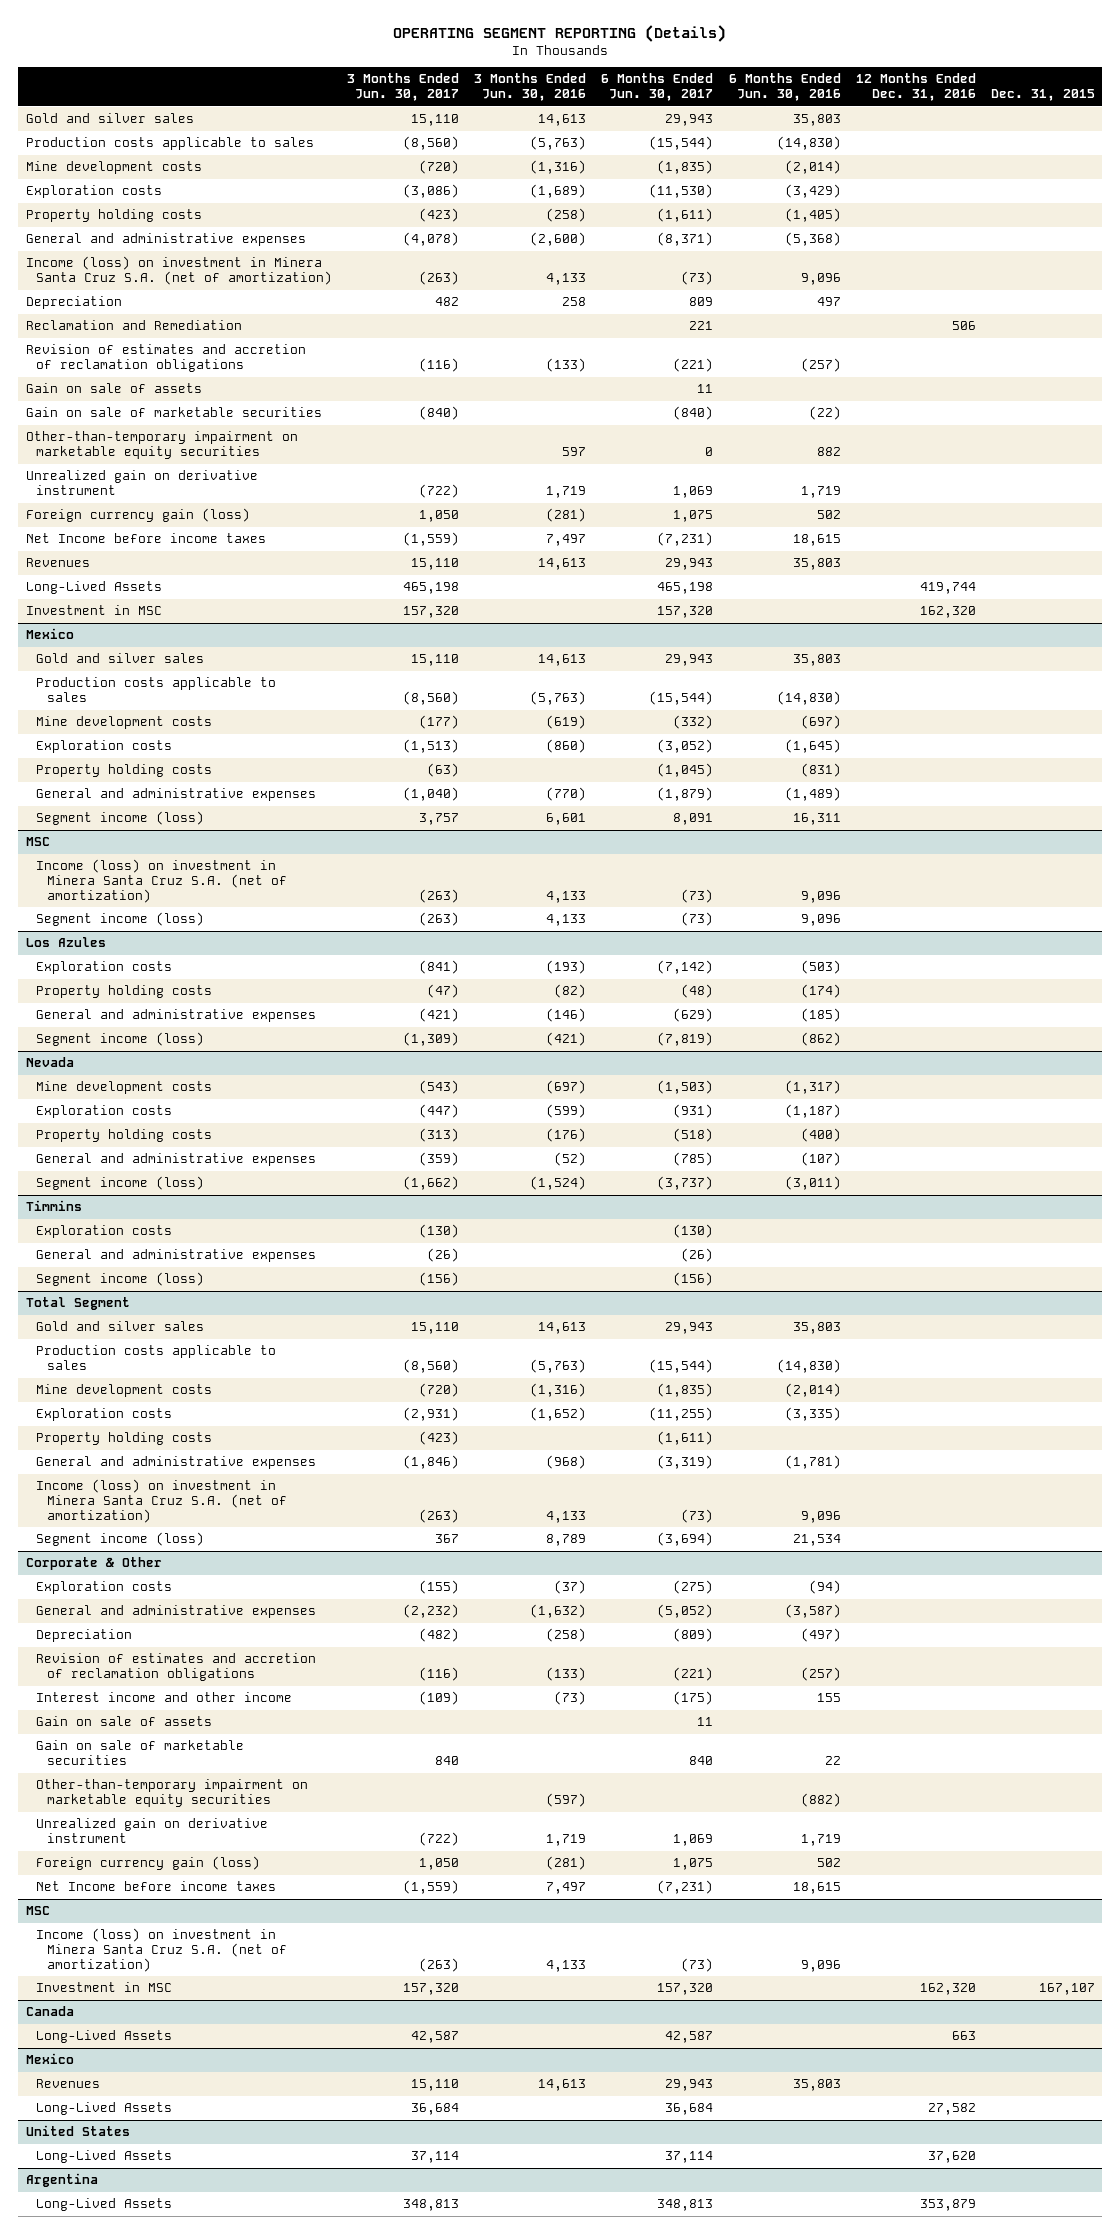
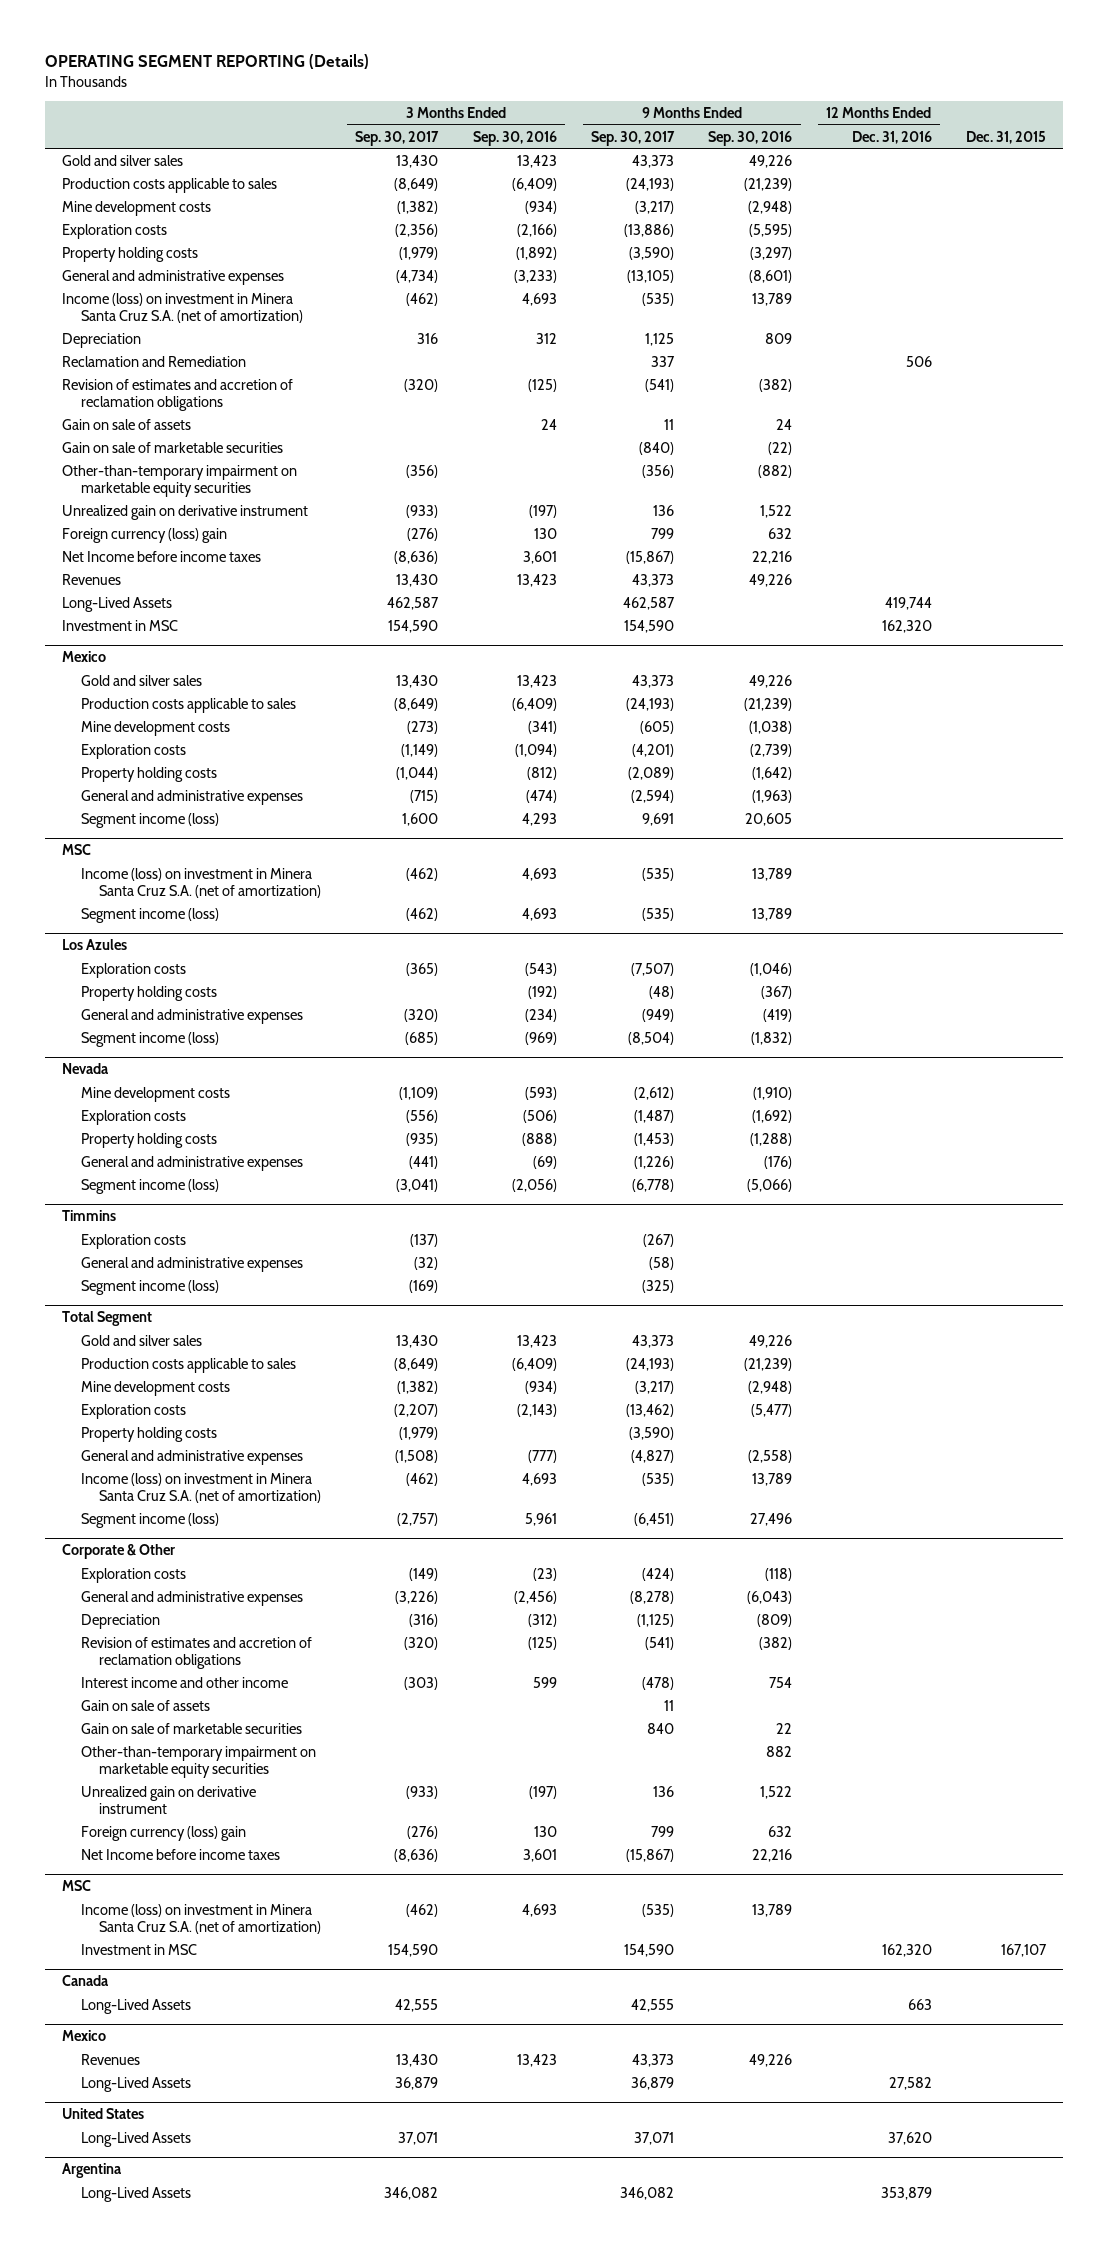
- | 3 Months Ended Jun. 30, 2017 | 3 Months Ended Jun. 30, 2016 | 6 Months Ended Jun. 30, 2017 | 6 Months Ended Jun. 30, 2016 | 12 Months Ended Dec. 31, 2016 | Dec. 31, 2015
+ | 3 Months Ended Sep. 30, 2017 | 3 Months Ended Sep. 30, 2016 | 9 Months Ended Sep. 30, 2017 | 9 Months Ended Sep. 30, 2016 | 12 Months Ended Dec. 31, 2016 | Dec. 31, 2015
- Foreign currency gain (loss) | 1,050 | (281) | 1,075 | 502 | |
+ Foreign currency (loss) gain | (276) | 130 | 799 | 632 | |
@ Corporate & Other
- Foreign currency gain (loss) | 1,050 | (281) | 1,075 | 502 | |
+ Foreign currency (loss) gain | (276) | 130 | 799 | 632 | |

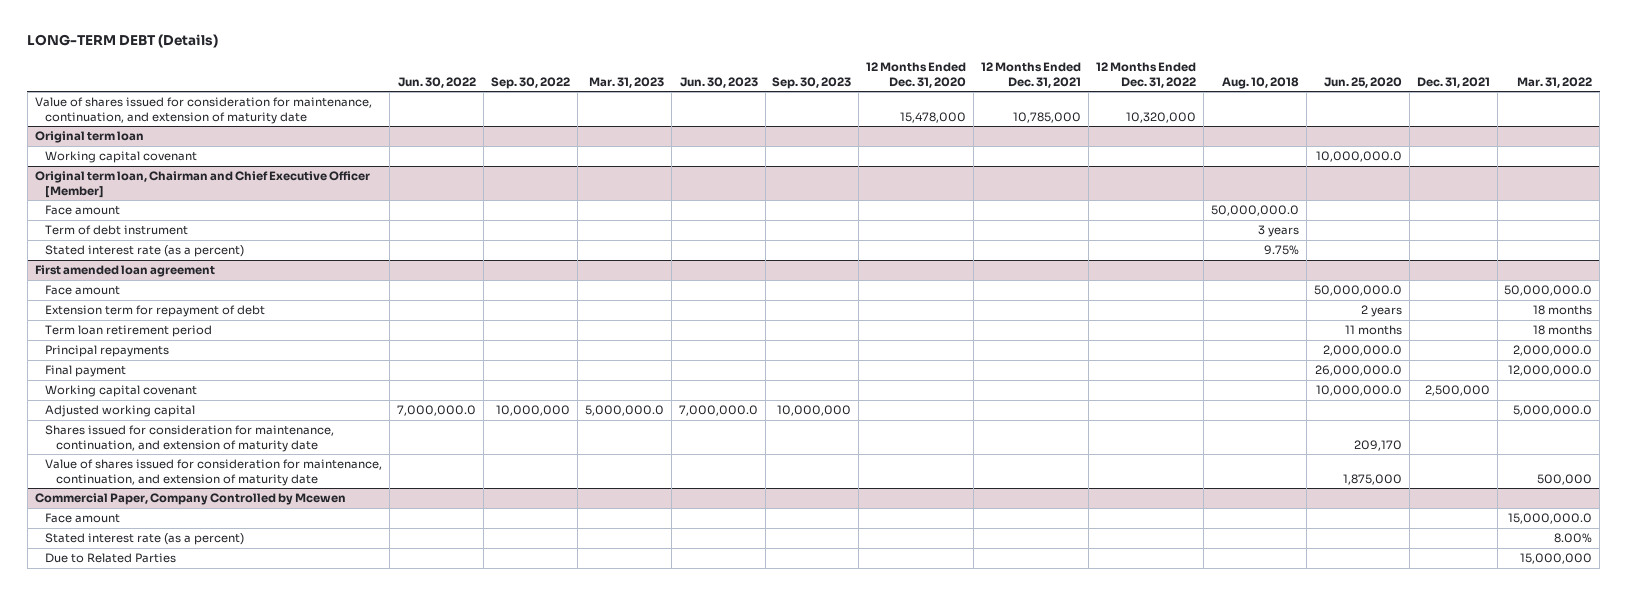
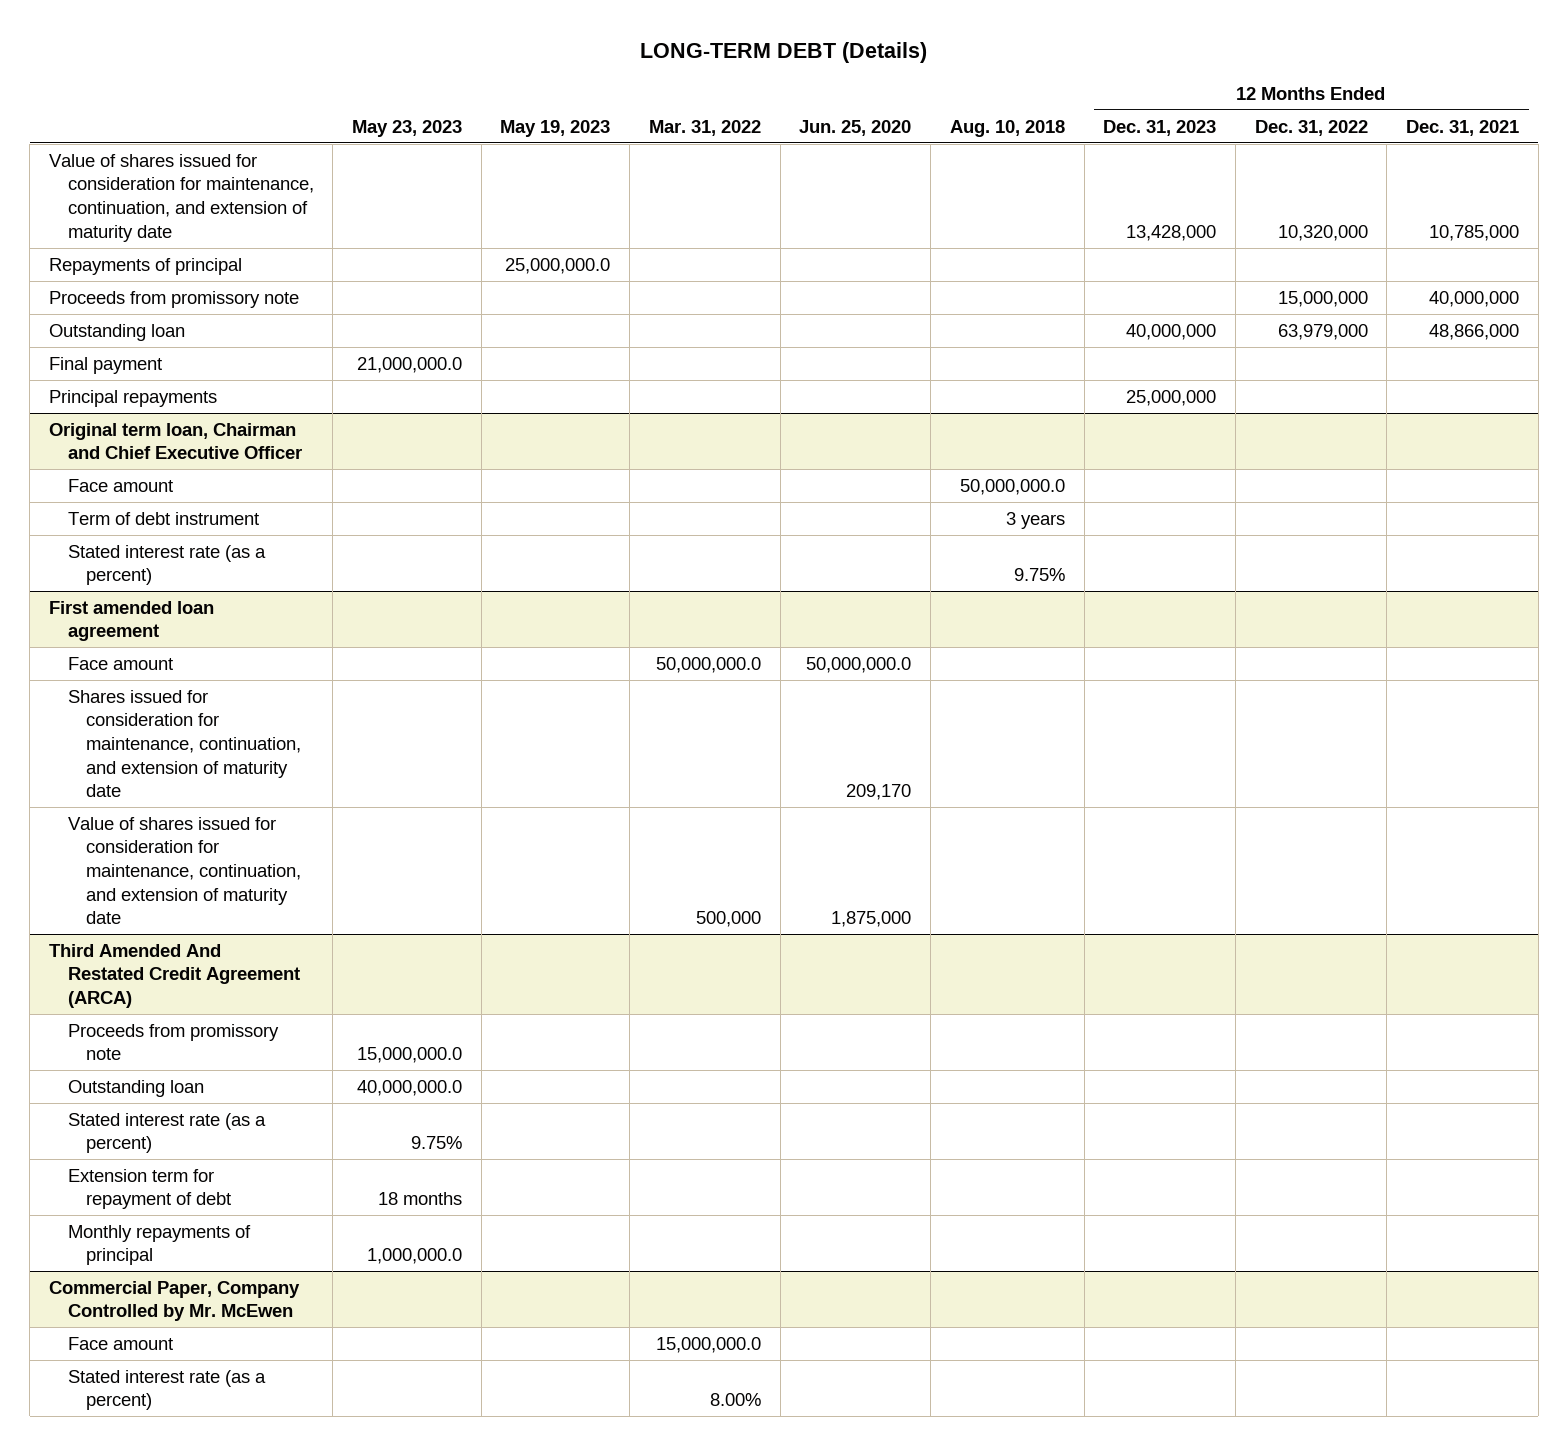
- | Jun. 30, 2022 | Sep. 30, 2022 | Mar. 31, 2023 | Jun. 30, 2023 | Sep. 30, 2023 | 12 Months Ended Dec. 31, 2020 | 12 Months Ended Dec. 31, 2021 | 12 Months Ended Dec. 31, 2022 | Aug. 10, 2018 | Jun. 25, 2020 | Dec. 31, 2021 | Mar. 31, 2022
+ | May 23, 2023 | May 19, 2023 | Mar. 31, 2022 | Jun. 25, 2020 | Aug. 10, 2018 | 12 Months Ended Dec. 31, 2023 | 12 Months Ended Dec. 31, 2022 | 12 Months Ended Dec. 31, 2021
- Original term loan
- Working capital covenant | | | | | | | | | | 10,000,000.0 | |
- Original term loan, Chairman and Chief Executive Officer [Member]
+ Repayments of principal | | 25,000,000.0 | | | | | |
+ Proceeds from promissory note | | | | | | | 15,000,000 | 40,000,000
+ Outstanding loan | | | | | | 40,000,000 | 63,979,000 | 48,866,000
+ Final payment | 21,000,000.0 | | | | | | |
+ Principal repayments | | | | | | 25,000,000 | |
+ Original term loan, Chairman and Chief Executive Officer
@ First amended loan agreement
- Extension term for repayment of debt | | | | | | | | | | 2 years | | 18 months
- Term loan retirement period | | | | | | | | | | 11 months | | 18 months
- Principal repayments | | | | | | | | | | 2,000,000.0 | | 2,000,000.0
- Final payment | | | | | | | | | | 26,000,000.0 | | 12,000,000.0
- Working capital covenant | | | | | | | | | | 10,000,000.0 | 2,500,000 |
- Adjusted working capital | 7,000,000.0 | 10,000,000 | 5,000,000.0 | 7,000,000.0 | 10,000,000 | | | | | | | 5,000,000.0
- Commercial Paper, Company Controlled by Mcewen
+ Third Amended And Restated Credit Agreement (ARCA)
+ Proceeds from promissory note | 15,000,000.0 | | | | | | |
+ Outstanding loan | 40,000,000.0 | | | | | | |
+ Stated interest rate (as a percent) | 9.75% | | | | | | |
+ Extension term for repayment of debt | 18 months | | | | | | |
+ Monthly repayments of principal | 1,000,000.0 | | | | | | |
+ Commercial Paper, Company Controlled by Mr. McEwen
- Due to Related Parties | | | | | | | | | | | | 15,000,000

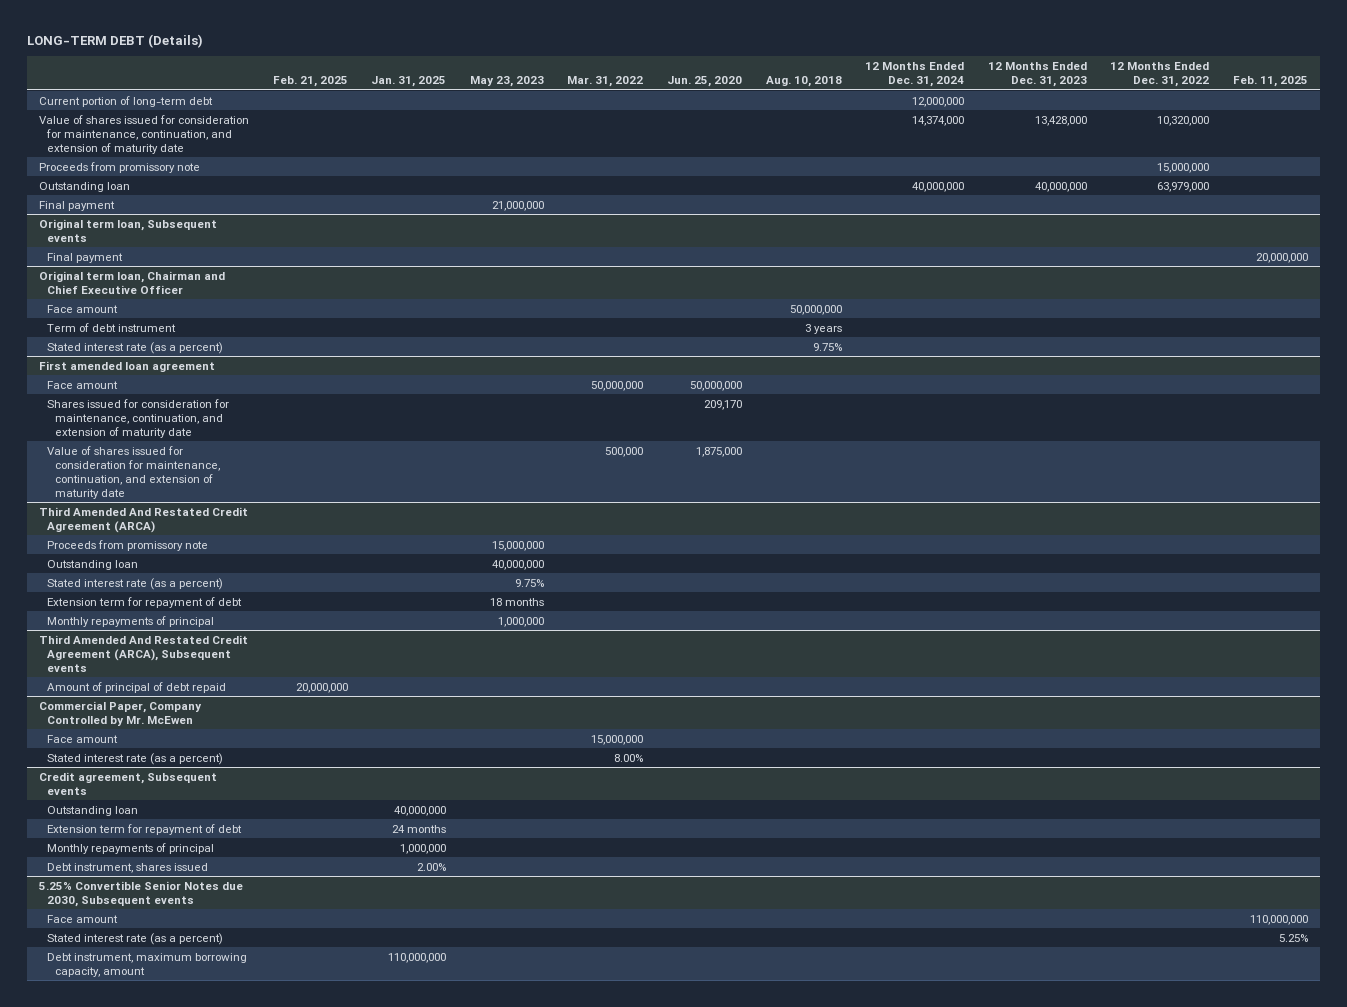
- | May 23, 2023 | May 19, 2023 | Mar. 31, 2022 | Jun. 25, 2020 | Aug. 10, 2018 | 12 Months Ended Dec. 31, 2023 | 12 Months Ended Dec. 31, 2022 | 12 Months Ended Dec. 31, 2021
+ | Feb. 21, 2025 | Jan. 31, 2025 | May 23, 2023 | Mar. 31, 2022 | Jun. 25, 2020 | Aug. 10, 2018 | 12 Months Ended Dec. 31, 2024 | 12 Months Ended Dec. 31, 2023 | 12 Months Ended Dec. 31, 2022 | Feb. 11, 2025
+ Current portion of long-term debt | | | | | | | 12,000,000 | | |
- Repayments of principal | | 25,000,000.0 | | | | | |
- Final payment | 21,000,000.0 | | | | | | |
- Principal repayments | | | | | | 25,000,000 | |
+ Final payment | | | 21,000,000 | | | | | | |
+ Original term loan, Subsequent events
+ Final payment | | | | | | | | | | 20,000,000
@ Original term loan, Chairman and Chief Executive Officer
- Face amount | | | | | 50,000,000.0 | | |
+ Face amount | | | | | | 50,000,000 | | | |
@ First amended loan agreement
- Face amount | | | 50,000,000.0 | 50,000,000.0 | | | |
+ Face amount | | | | 50,000,000 | 50,000,000 | | | | |
@ Third Amended And Restated Credit Agreement (ARCA)
- Proceeds from promissory note | 15,000,000.0 | | | | | | |
- Outstanding loan | 40,000,000.0 | | | | | | |
+ Proceeds from promissory note | | | 15,000,000 | | | | | | |
+ Outstanding loan | | | 40,000,000 | | | | | | |
- Monthly repayments of principal | 1,000,000.0 | | | | | | |
+ Monthly repayments of principal | | | 1,000,000 | | | | | | |
+ Third Amended And Restated Credit Agreement (ARCA), Subsequent events
+ Amount of principal of debt repaid | 20,000,000 | | | | | | | | |
@ Commercial Paper, Company Controlled by Mr. McEwen
- Face amount | | | 15,000,000.0 | | | | |
+ Face amount | | | | 15,000,000 | | | | | |
+ Credit agreement, Subsequent events
+ Outstanding loan | | 40,000,000 | | | | | | | |
+ Extension term for repayment of debt | | 24 months | | | | | | | |
+ Monthly repayments of principal | | 1,000,000 | | | | | | | |
+ Debt instrument, shares issued | | 2.00% | | | | | | | |
+ 5.25% Convertible Senior Notes due 2030, Subsequent events
+ Face amount | | | | | | | | | | 110,000,000
+ Stated interest rate (as a percent) | | | | | | | | | | 5.25%
+ Debt instrument, maximum borrowing capacity, amount | | 110,000,000 | | | | | | | |

